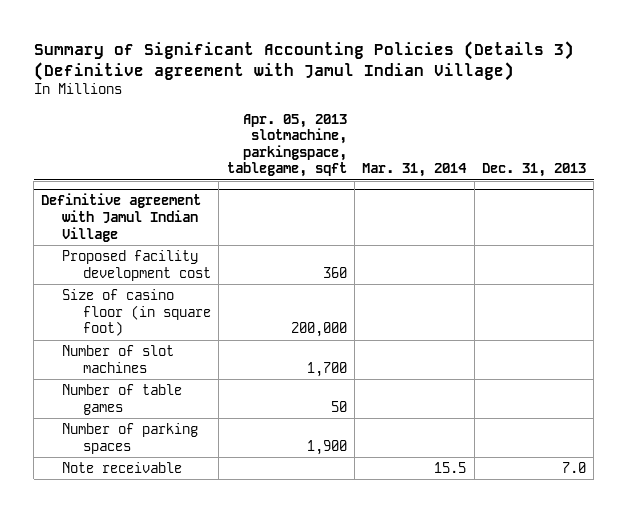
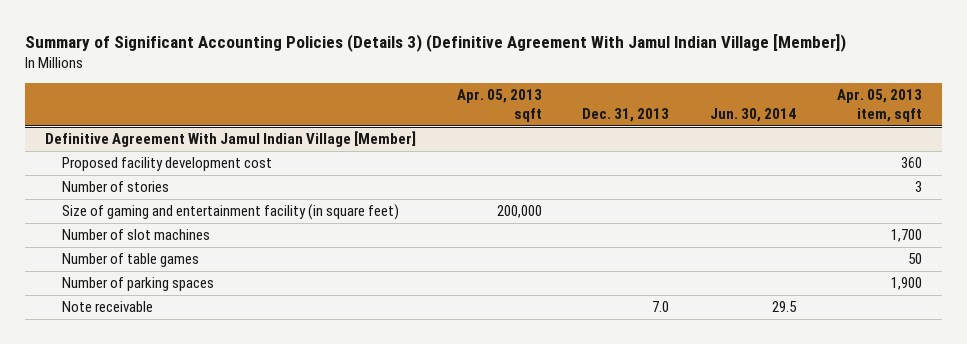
- Summary of Significant Accounting Policies (Details 3) (Definitive agreement with Jamul Indian Village)
+ Summary of Significant Accounting Policies (Details 3) (Definitive Agreement With Jamul Indian Village [Member])
- | Apr. 05, 2013 slotmachine, parkingspace, tablegame, sqft | Mar. 31, 2014 | Dec. 31, 2013
+ | Apr. 05, 2013 sqft | Dec. 31, 2013 | Jun. 30, 2014 | Apr. 05, 2013 item, sqft
- Definitive agreement with Jamul Indian Village
+ Definitive Agreement With Jamul Indian Village [Member]
- Size of casino floor (in square foot) | 200,000 | |
+ Number of stories | | | | 3
+ Size of gaming and entertainment facility (in square feet) | 200,000 | | |

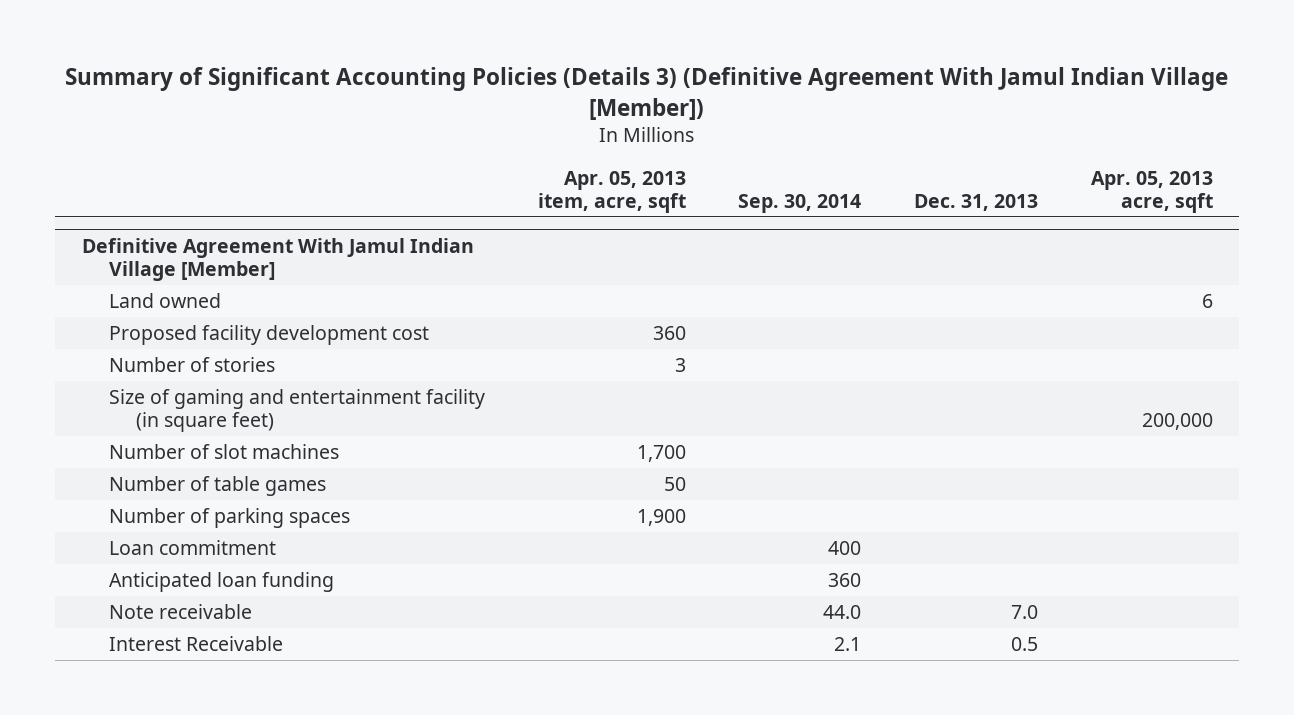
- | Apr. 05, 2013 sqft | Dec. 31, 2013 | Jun. 30, 2014 | Apr. 05, 2013 item, sqft
+ | Apr. 05, 2013 item, acre, sqft | Sep. 30, 2014 | Dec. 31, 2013 | Apr. 05, 2013 acre, sqft
@ Definitive Agreement With Jamul Indian Village [Member]
+ Land owned | | | | 6
+ Loan commitment | | 400 | |
+ Anticipated loan funding | | 360 | |
+ Interest Receivable | | 2.1 | 0.5 |

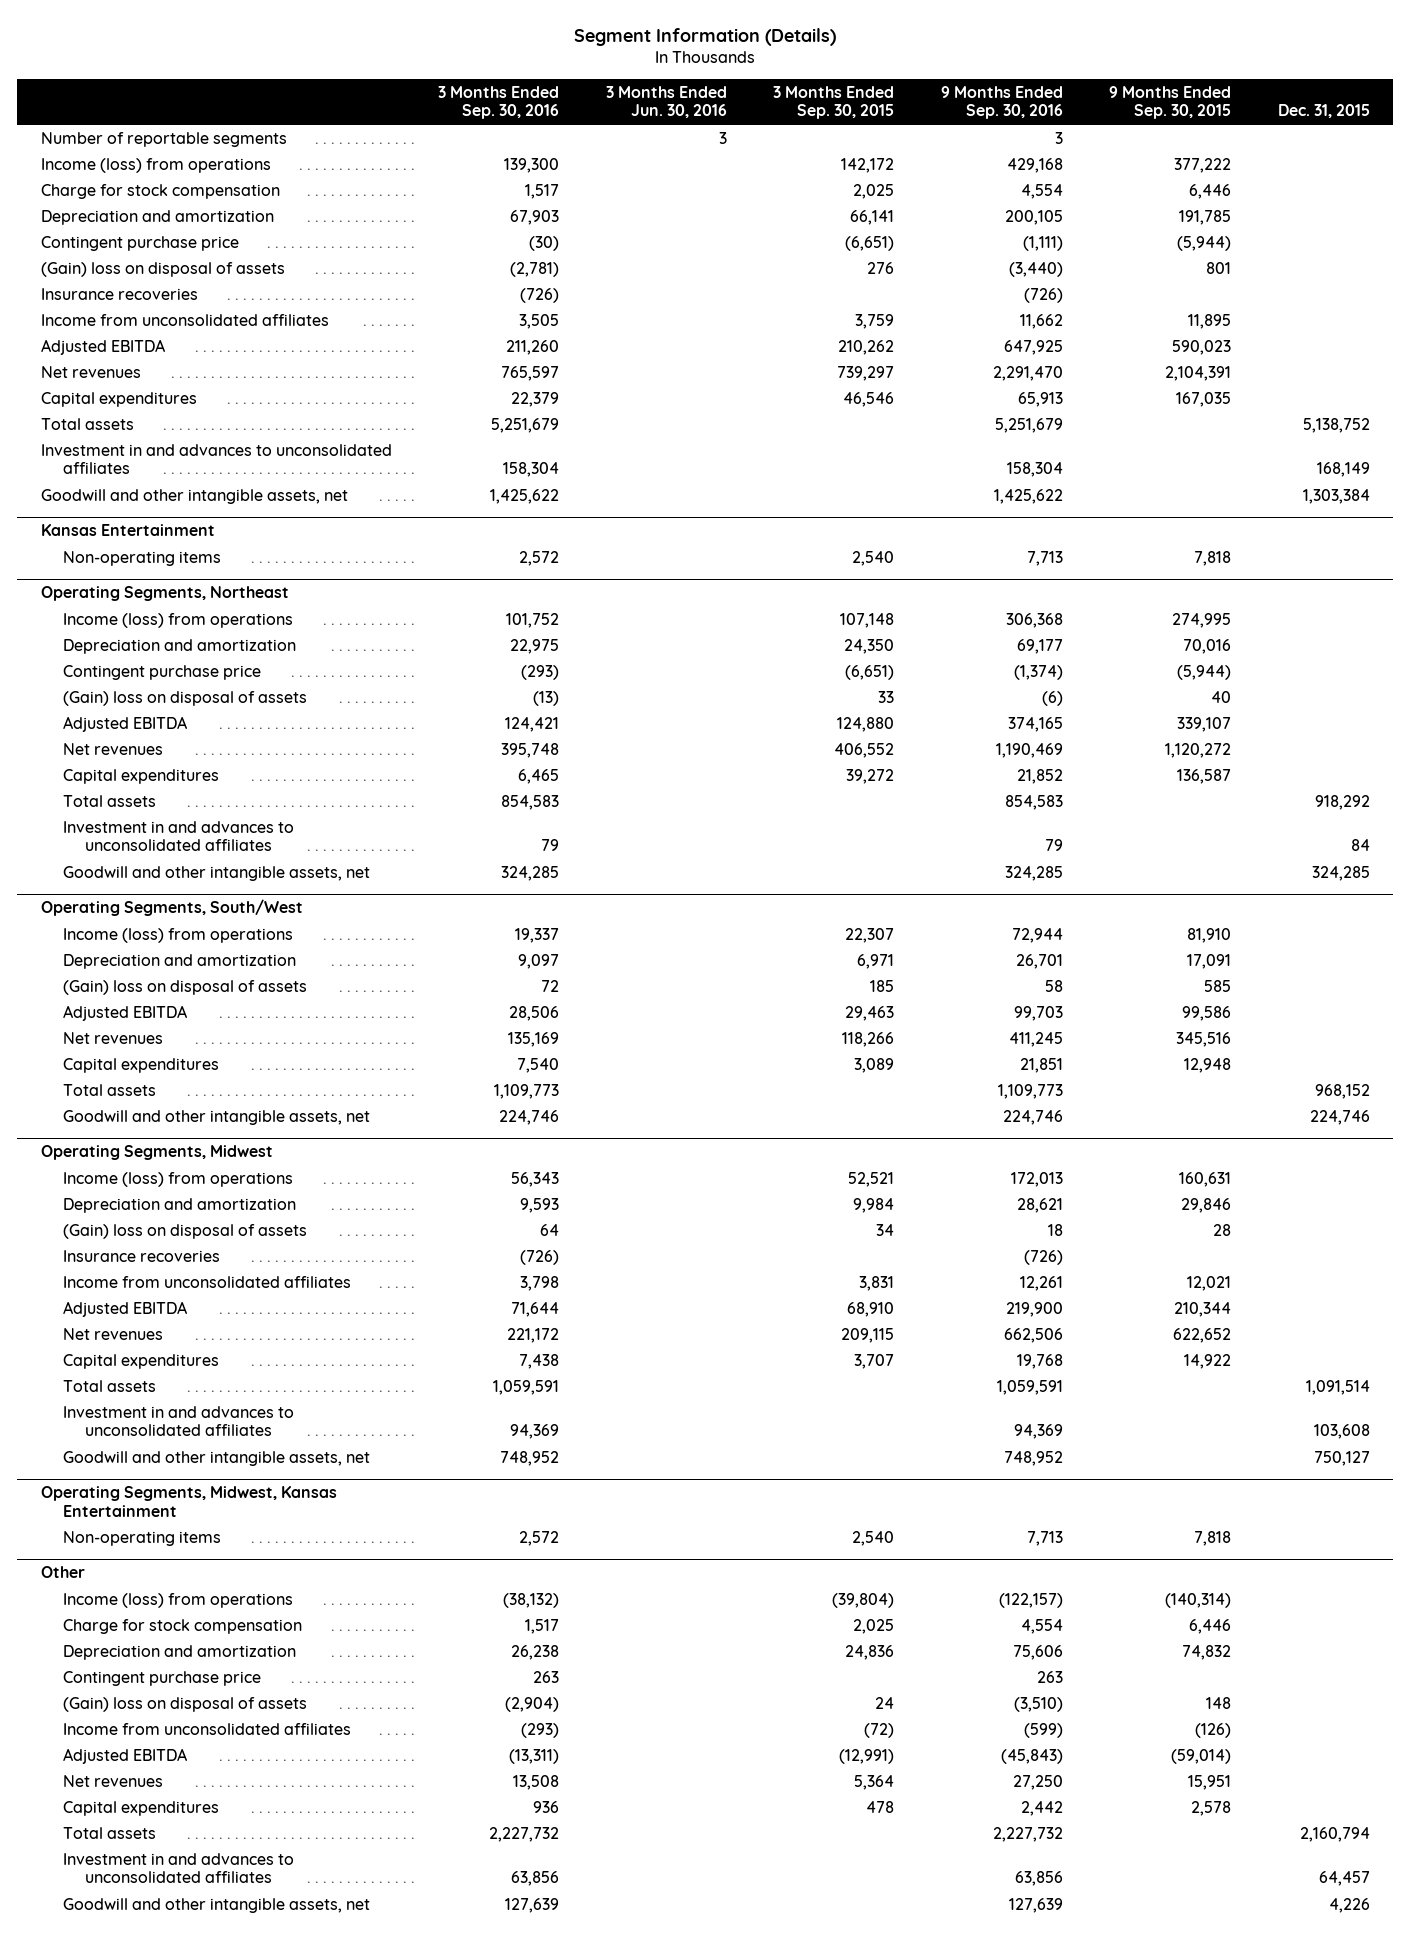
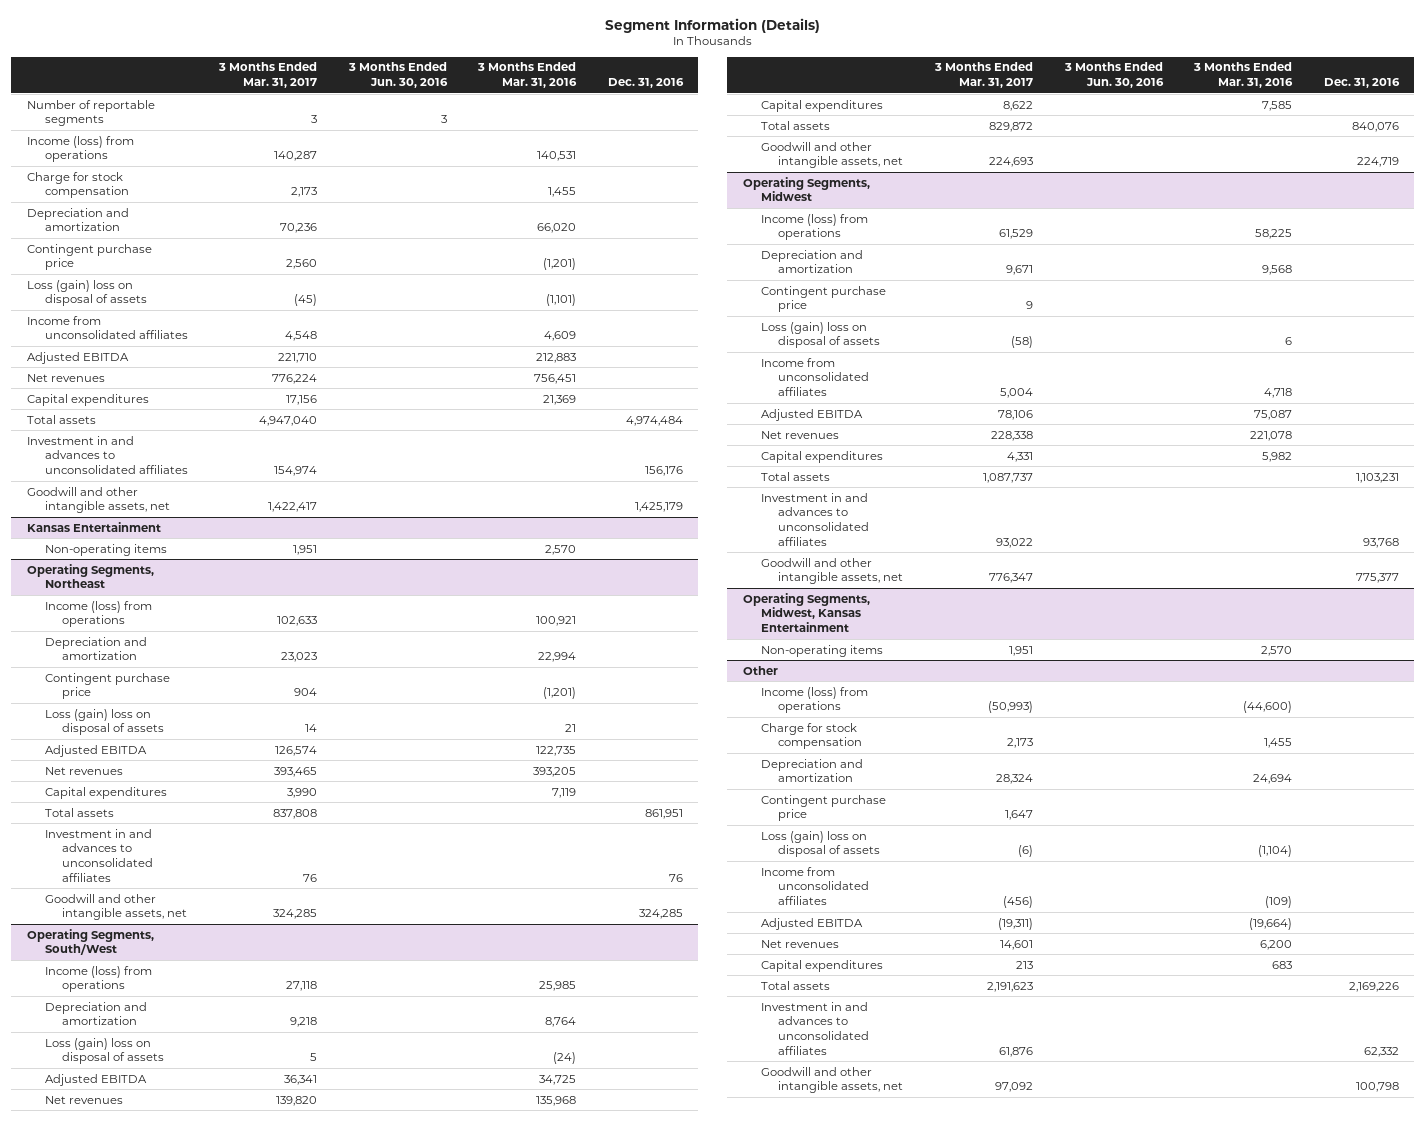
- | 3 Months Ended Sep. 30, 2016 | 3 Months Ended Jun. 30, 2016 | 3 Months Ended Sep. 30, 2015 | 9 Months Ended Sep. 30, 2016 | 9 Months Ended Sep. 30, 2015 | Dec. 31, 2015
+ | 3 Months Ended Mar. 31, 2017 | 3 Months Ended Jun. 30, 2016 | 3 Months Ended Mar. 31, 2016 | Dec. 31, 2016
- (Gain) loss on disposal of assets | (2,781) | | 276 | (3,440) | 801 |
- Insurance recoveries | (726) | | | (726) | |
+ Loss (gain) loss on disposal of assets | (45) | | (1,101) |
@ Operating Segments, Northeast
- (Gain) loss on disposal of assets | (13) | | 33 | (6) | 40 |
+ Loss (gain) loss on disposal of assets | 14 | | 21 |
@ Operating Segments, South/West
- (Gain) loss on disposal of assets | 72 | | 185 | 58 | 585 |
+ Loss (gain) loss on disposal of assets | 5 | | (24) |
@ Operating Segments, Midwest
- (Gain) loss on disposal of assets | 64 | | 34 | 18 | 28 |
- Insurance recoveries | (726) | | | (726) | |
+ Contingent purchase price | 9 | | |
+ Loss (gain) loss on disposal of assets | (58) | | 6 |
@ Other
- (Gain) loss on disposal of assets | (2,904) | | 24 | (3,510) | 148 |
+ Loss (gain) loss on disposal of assets | (6) | | (1,104) |

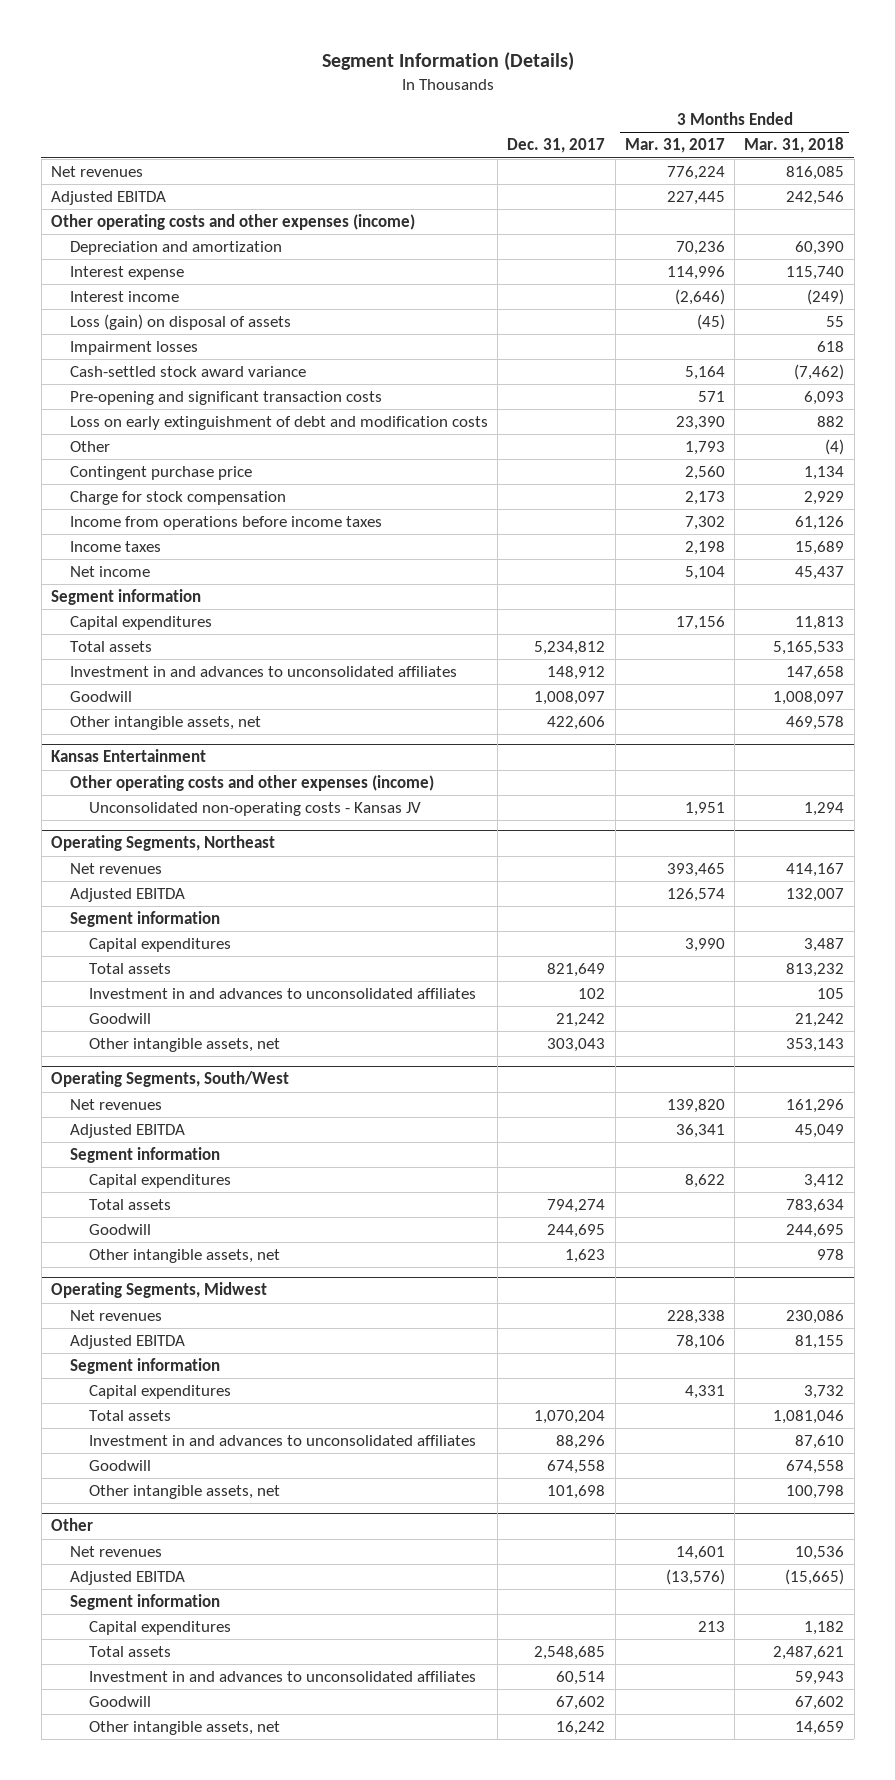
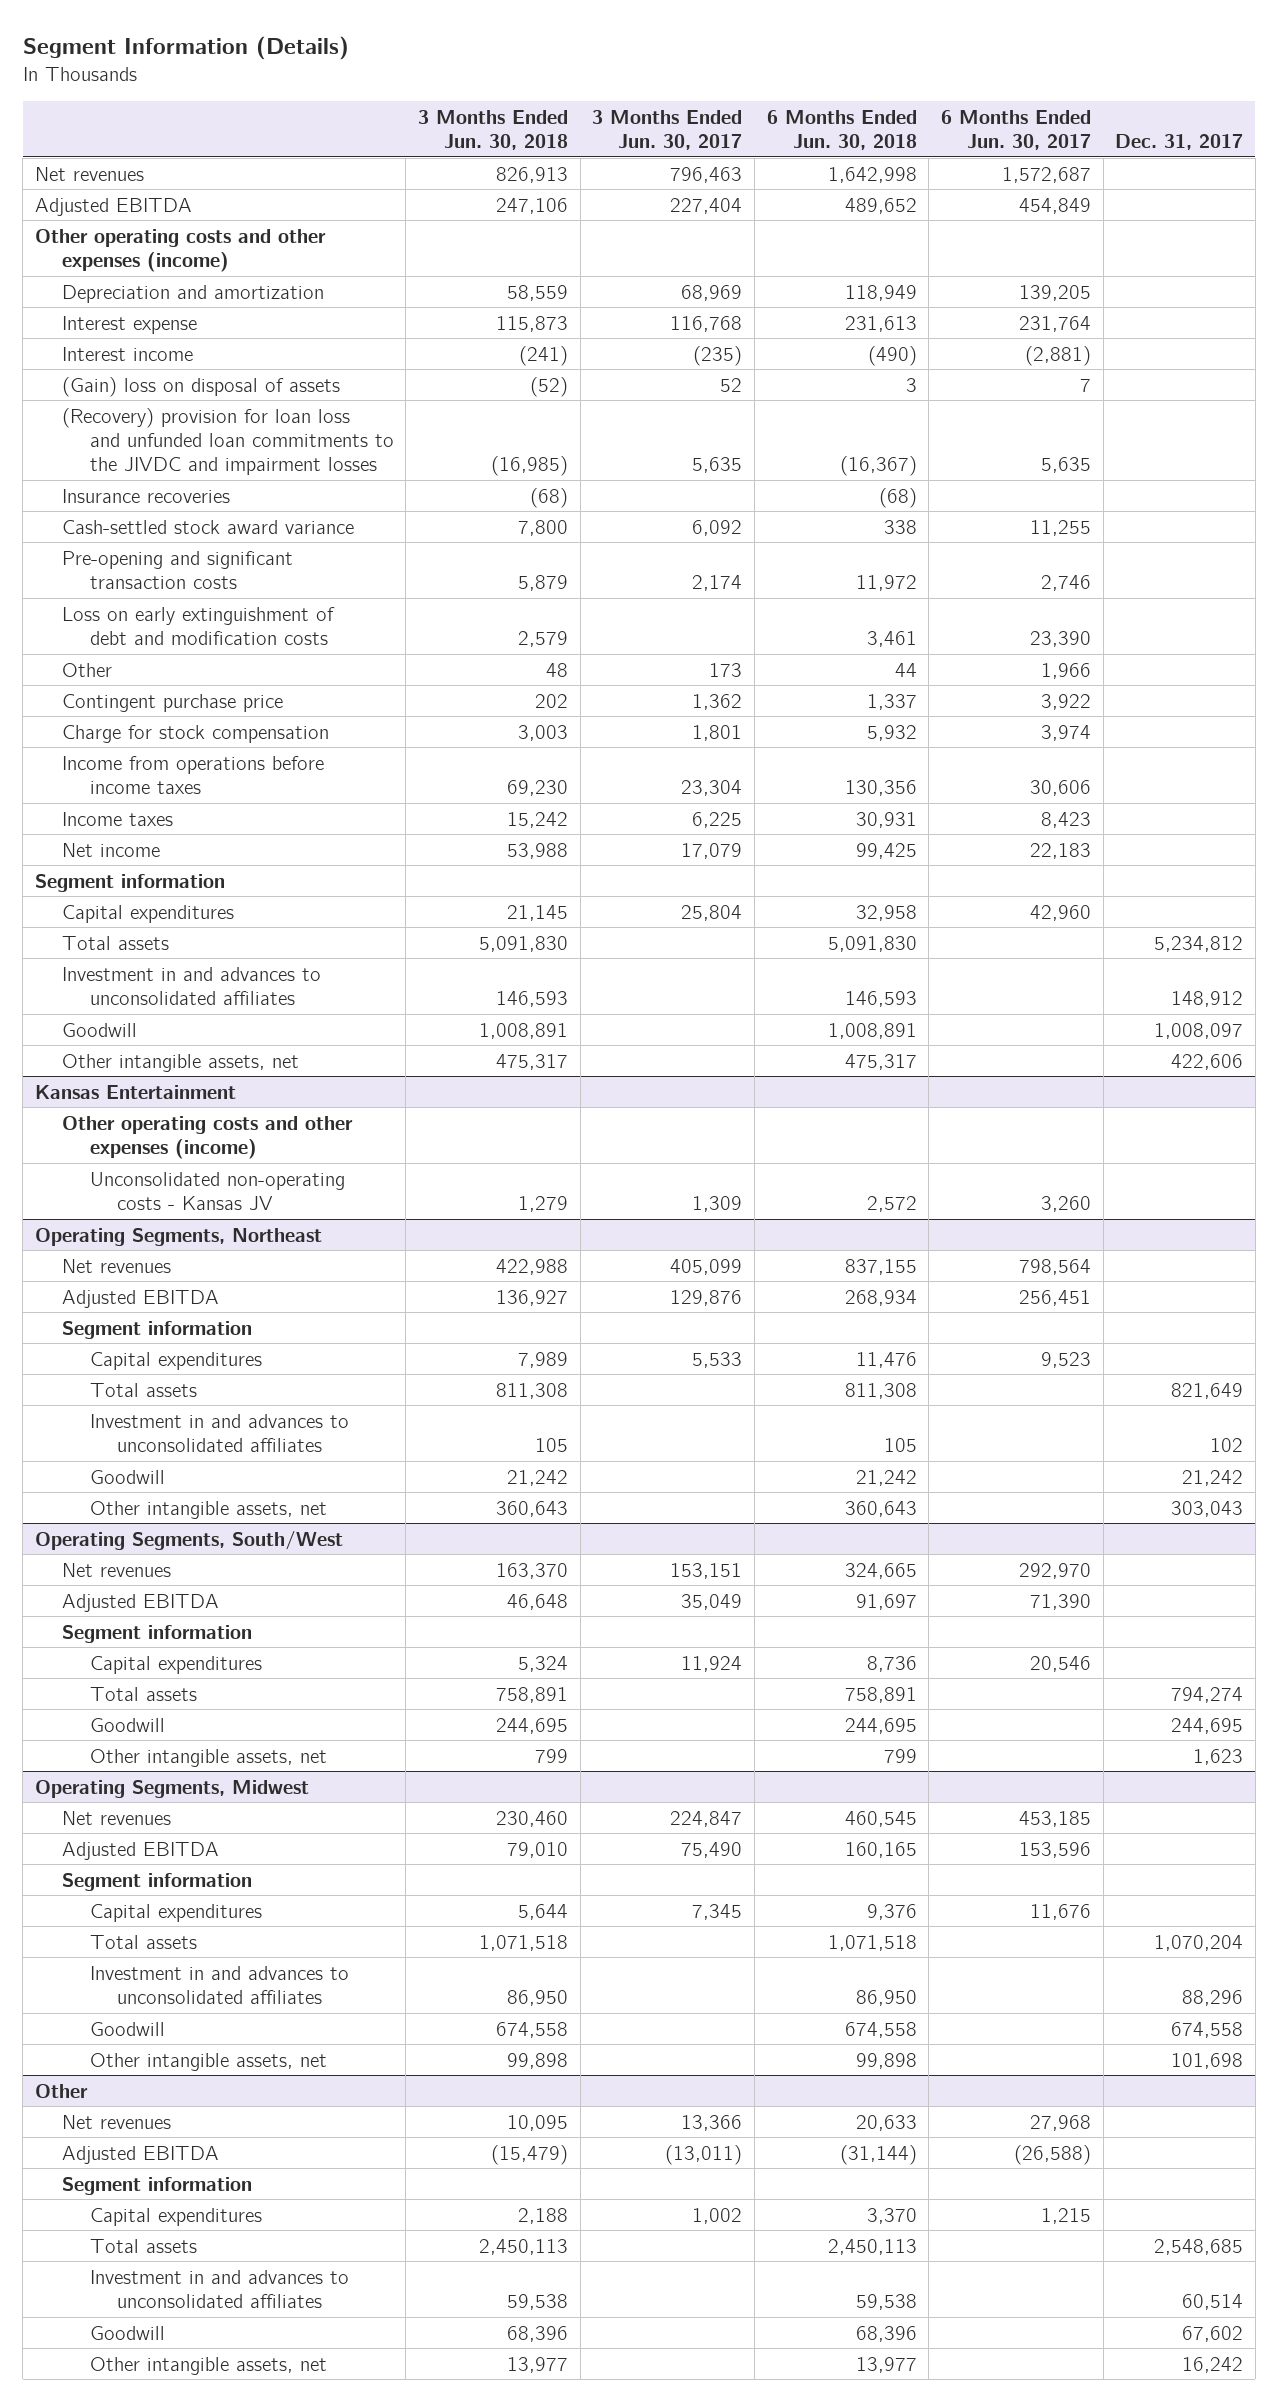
- | Dec. 31, 2017 | 3 Months Ended Mar. 31, 2017 | 3 Months Ended Mar. 31, 2018
+ | 3 Months Ended Jun. 30, 2018 | 3 Months Ended Jun. 30, 2017 | 6 Months Ended Jun. 30, 2018 | 6 Months Ended Jun. 30, 2017 | Dec. 31, 2017
- Loss (gain) on disposal of assets | | (45) | 55
- Impairment losses | | | 618
+ (Gain) loss on disposal of assets | (52) | 52 | 3 | 7 |
+ (Recovery) provision for loan loss and unfunded loan commitments to the JIVDC and impairment losses | (16,985) | 5,635 | (16,367) | 5,635 |
+ Insurance recoveries | (68) | | (68) | |

